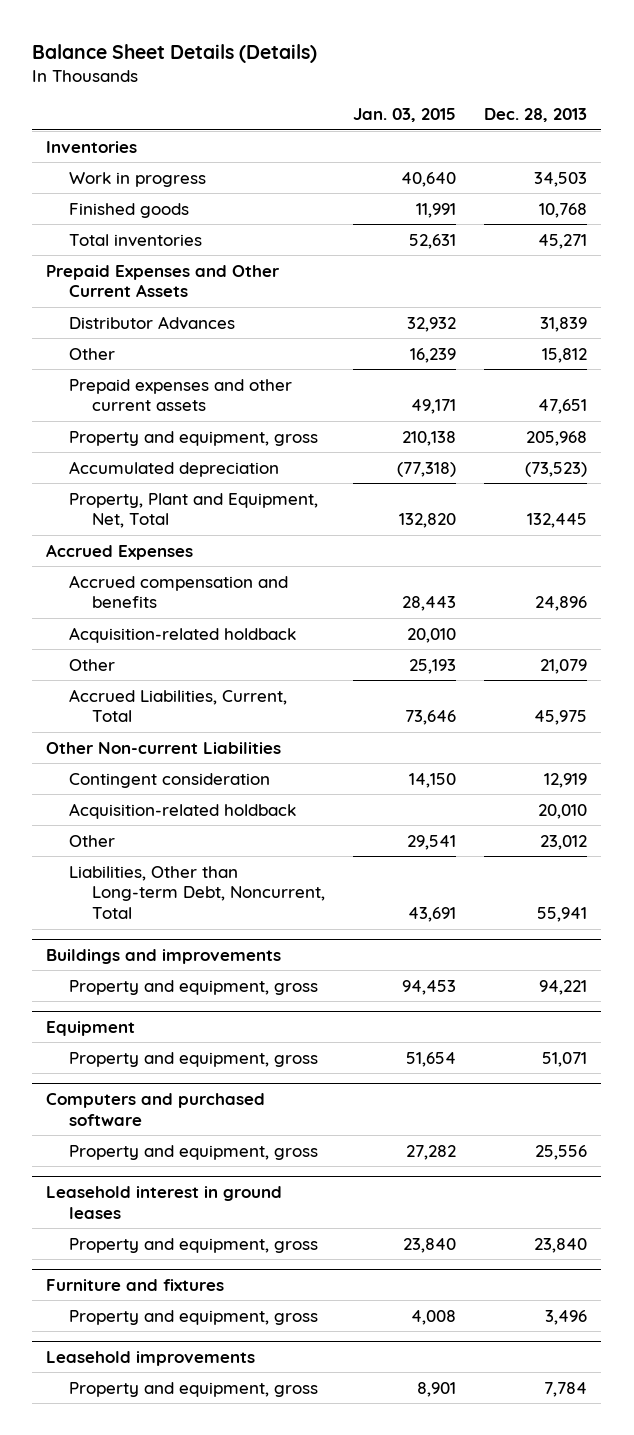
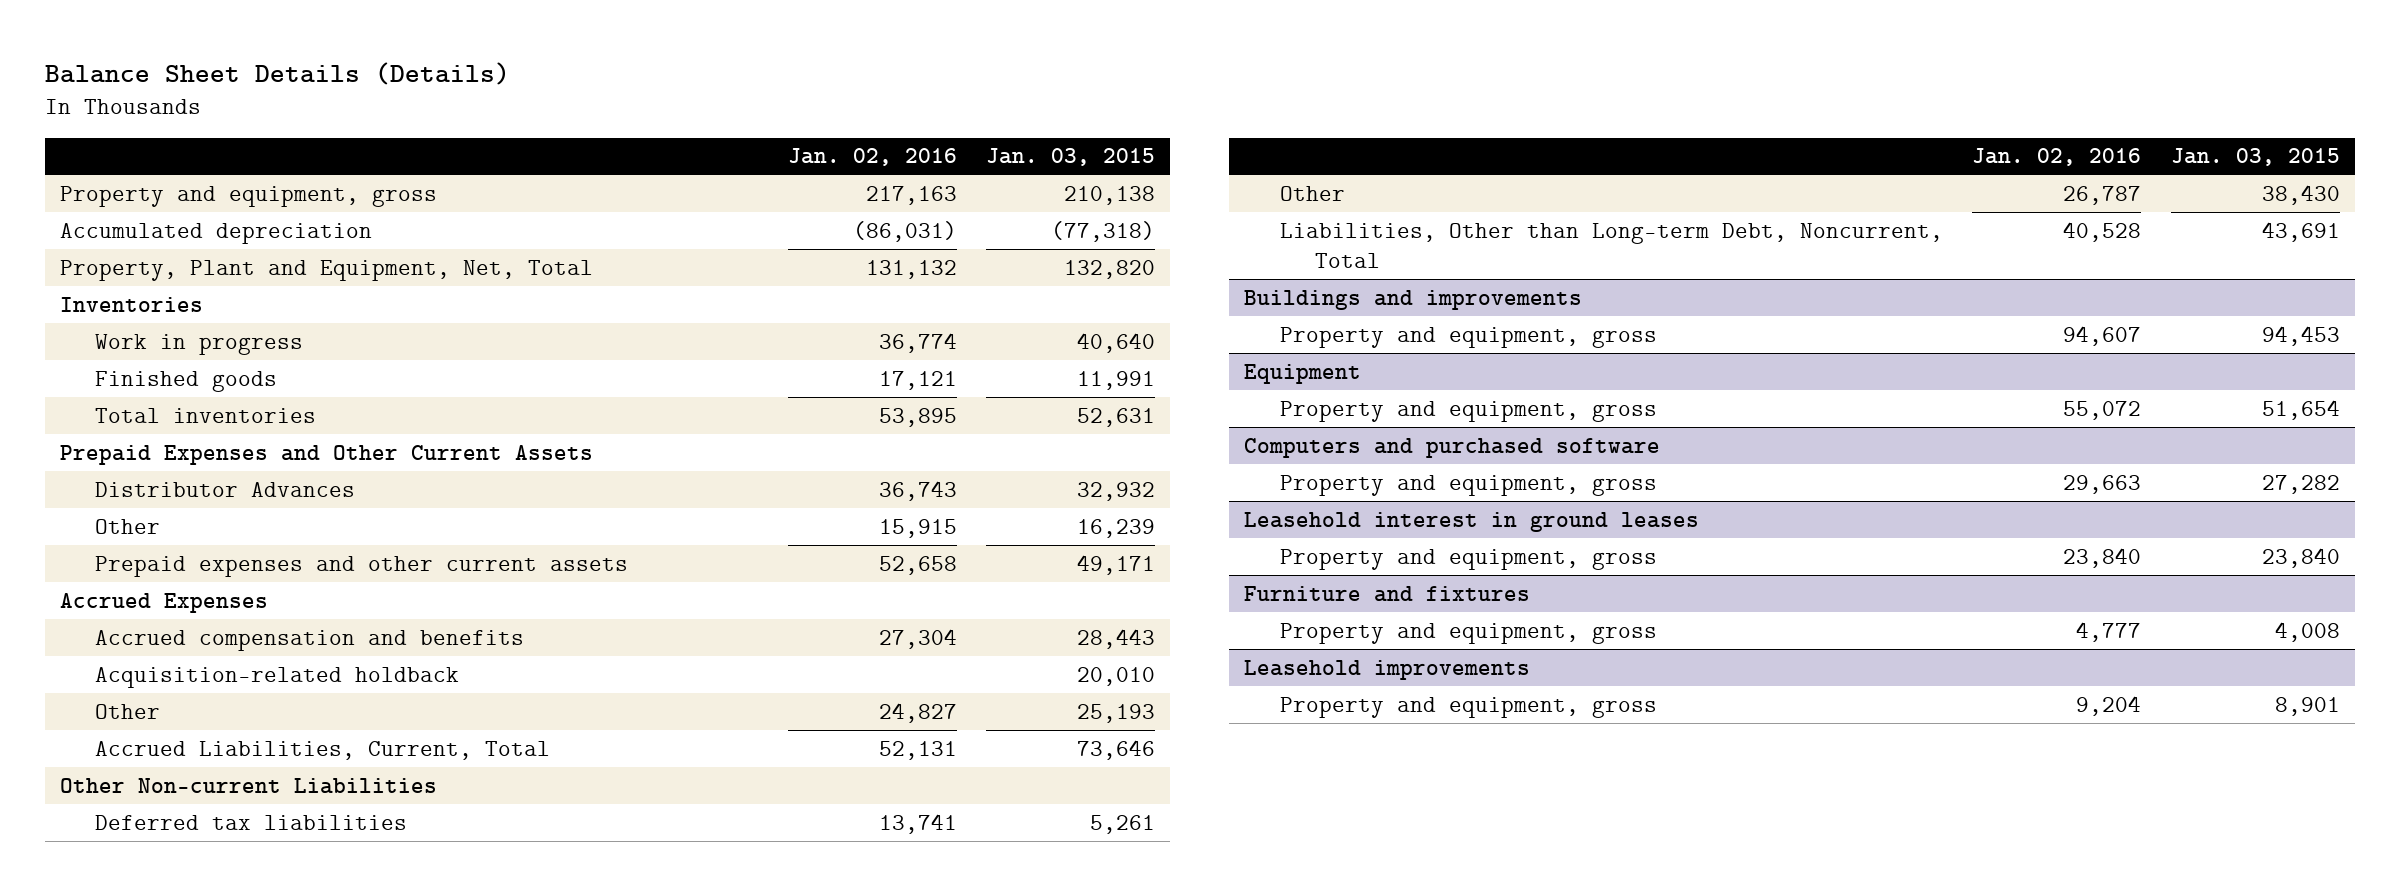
- | Jan. 03, 2015 | Dec. 28, 2013
+ | Jan. 02, 2016 | Jan. 03, 2015
moved up: Property and equipment, gross | 217,163 | 210,138
moved up: Accumulated depreciation | (86,031) | (77,318)
moved up: Property, Plant and Equipment, Net, Total | 131,132 | 132,820
- Contingent consideration | 14,150 | 12,919
- Acquisition-related holdback | | 20,010
- Other | 29,541 | 23,012
+ Deferred tax liabilities | 13,741 | 5,261
+ Other | 26,787 | 38,430

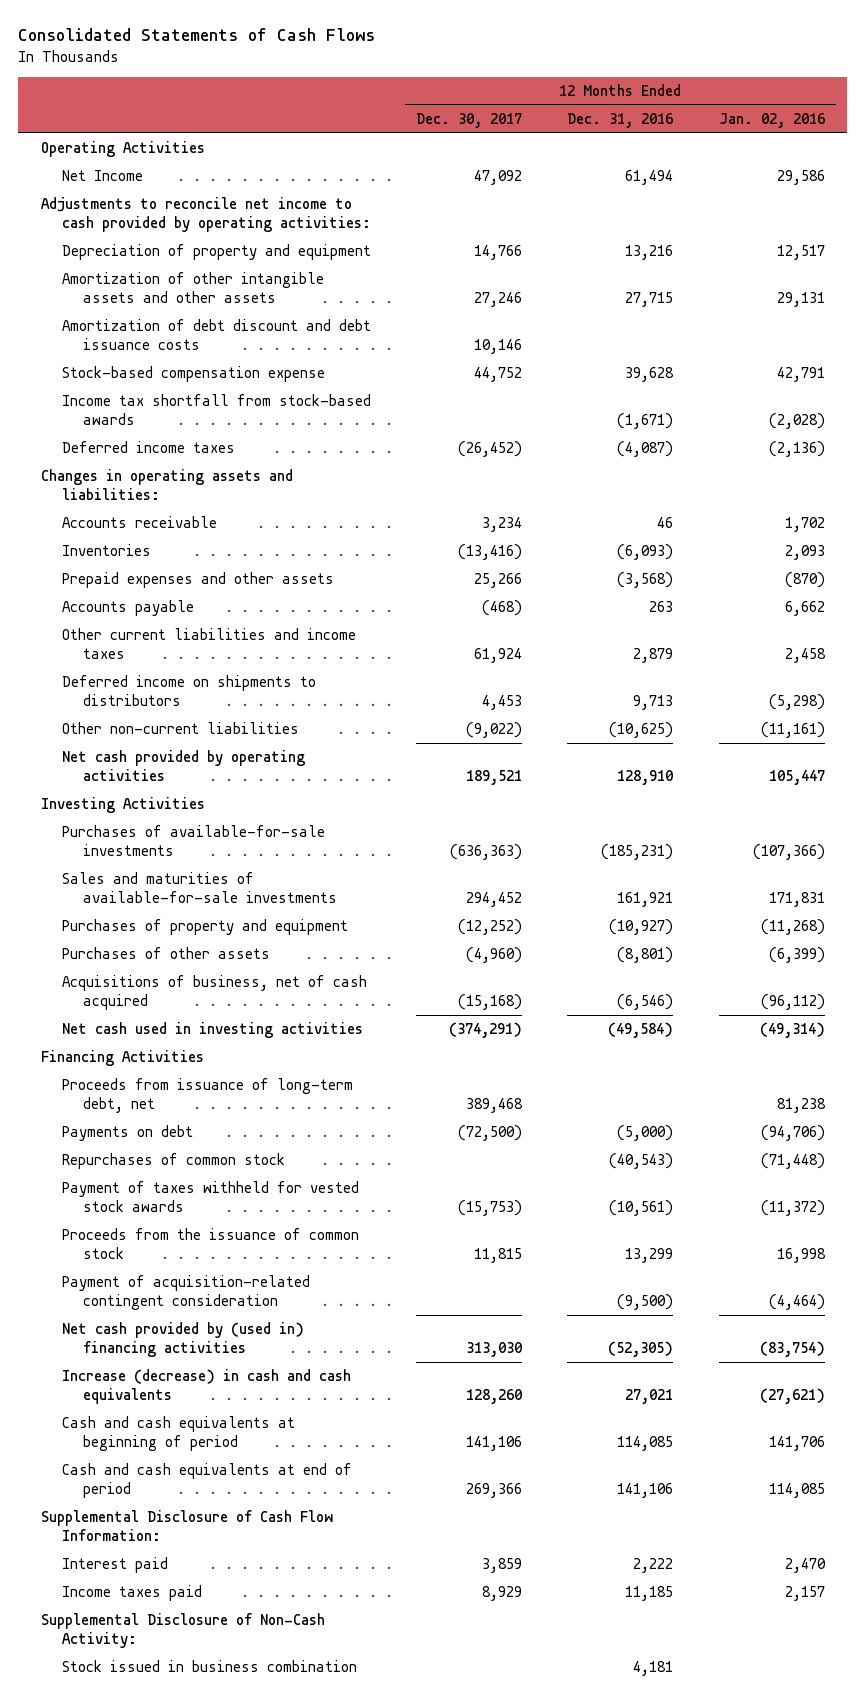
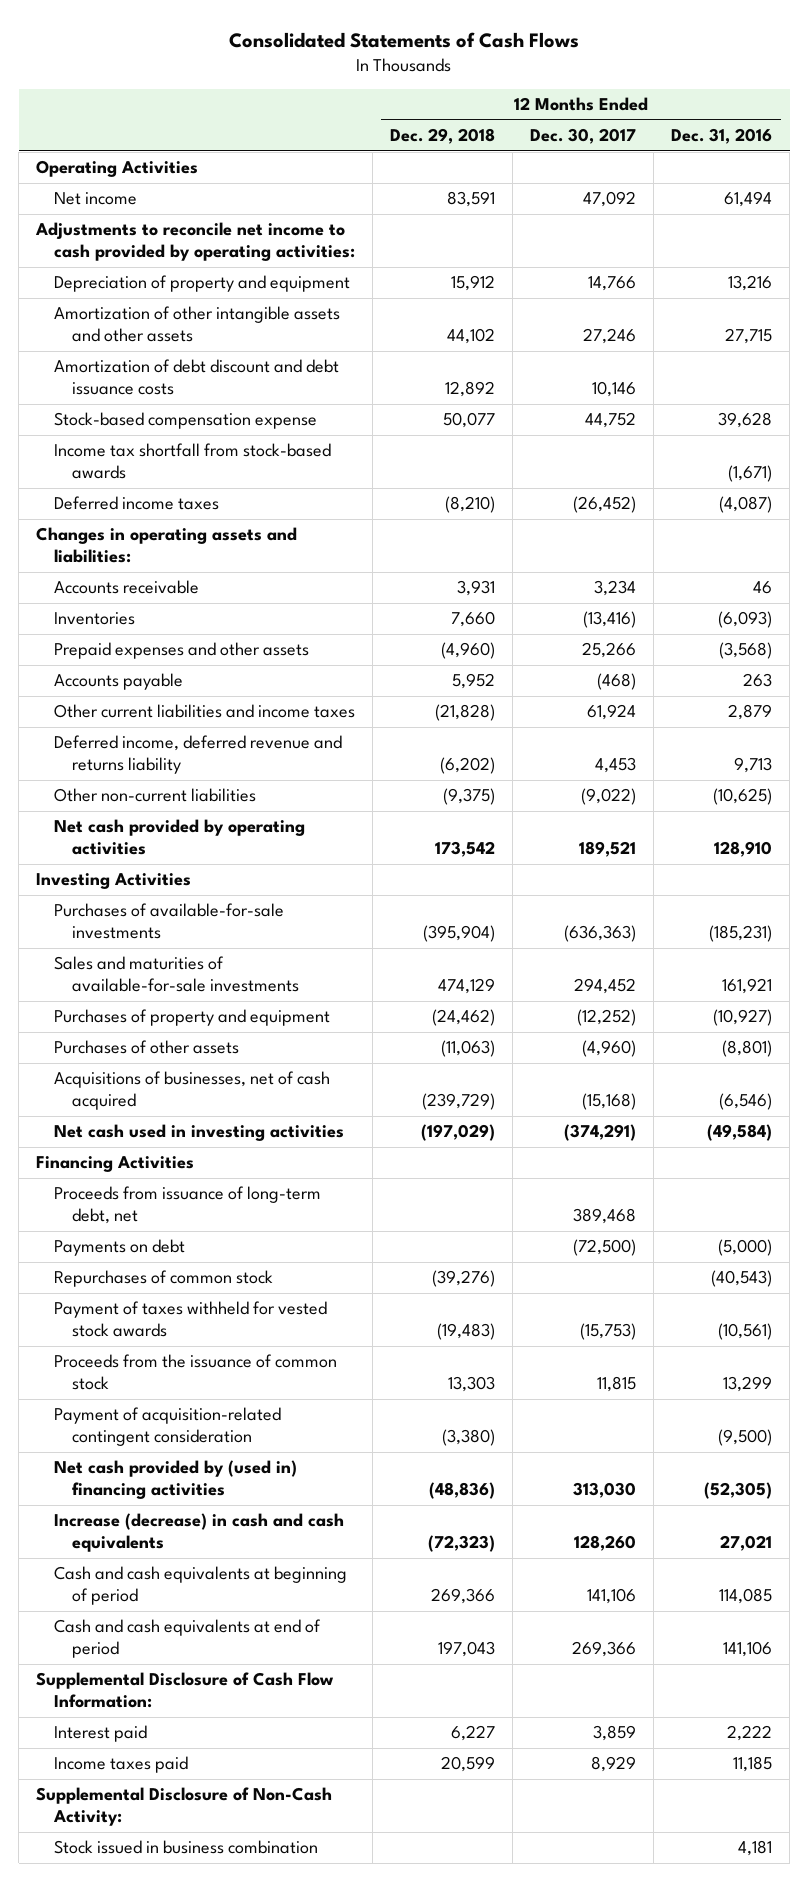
- | 12 Months Ended Dec. 30, 2017 | 12 Months Ended Dec. 31, 2016 | 12 Months Ended Jan. 02, 2016
+ | 12 Months Ended Dec. 29, 2018 | 12 Months Ended Dec. 30, 2017 | 12 Months Ended Dec. 31, 2016
- Net Income | 47,092 | 61,494 | 29,586
+ Net income | 83,591 | 47,092 | 61,494
- Deferred income on shipments to distributors | 4,453 | 9,713 | (5,298)
+ Deferred income, deferred revenue and returns liability | (6,202) | 4,453 | 9,713
- Acquisitions of business, net of cash acquired | (15,168) | (6,546) | (96,112)
+ Acquisitions of businesses, net of cash acquired | (239,729) | (15,168) | (6,546)

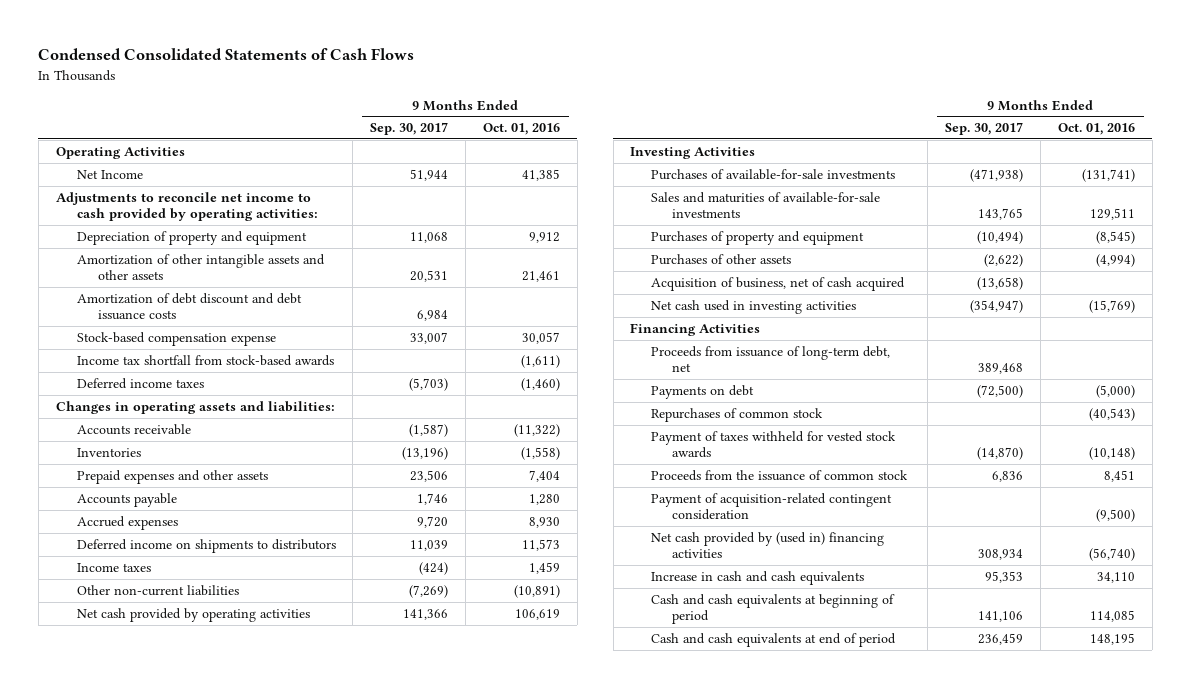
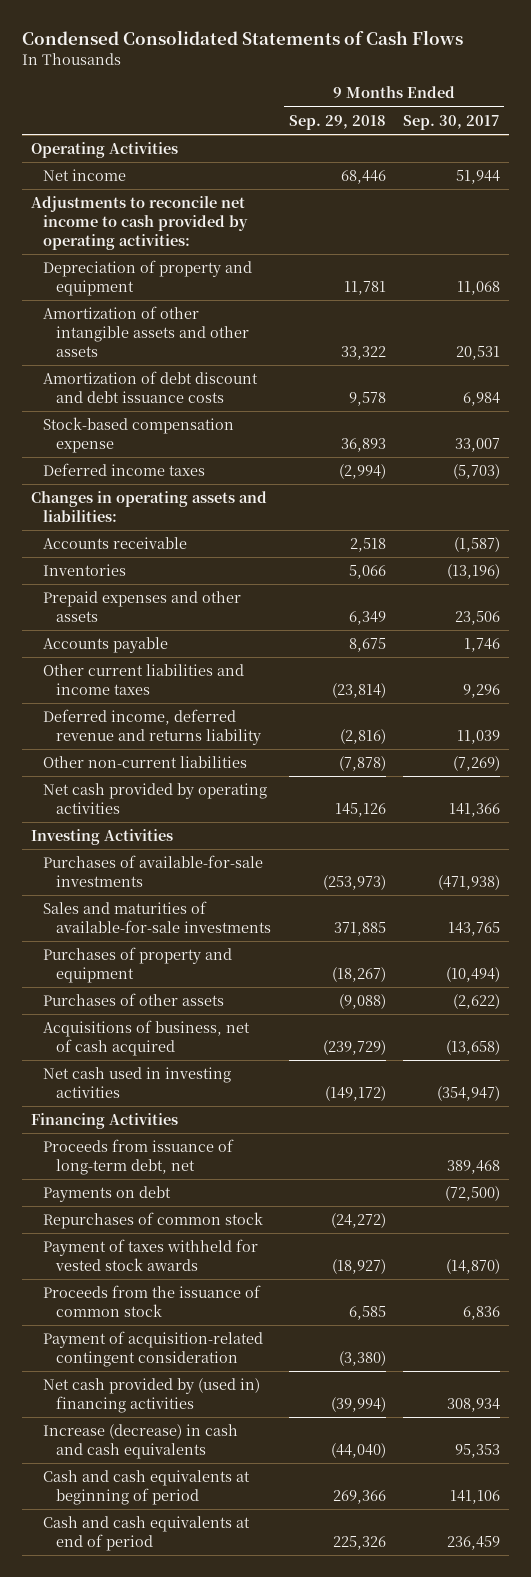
- | 9 Months Ended Sep. 30, 2017 | 9 Months Ended Oct. 01, 2016
+ | 9 Months Ended Sep. 29, 2018 | 9 Months Ended Sep. 30, 2017
- Net Income | 51,944 | 41,385
+ Net income | 68,446 | 51,944
- Income tax shortfall from stock-based awards | | (1,611)
- Accrued expenses | 9,720 | 8,930
- Deferred income on shipments to distributors | 11,039 | 11,573
- Income taxes | (424) | 1,459
+ Other current liabilities and income taxes | (23,814) | 9,296
+ Deferred income, deferred revenue and returns liability | (2,816) | 11,039
- Acquisition of business, net of cash acquired | (13,658) |
+ Acquisitions of business, net of cash acquired | (239,729) | (13,658)
- Increase in cash and cash equivalents | 95,353 | 34,110
+ Increase (decrease) in cash and cash equivalents | (44,040) | 95,353

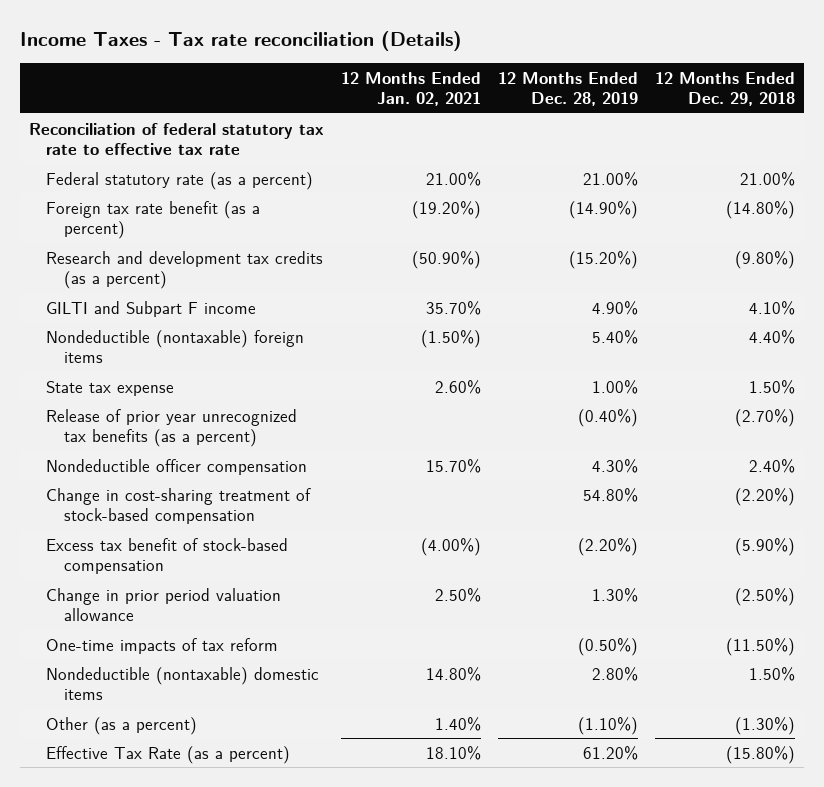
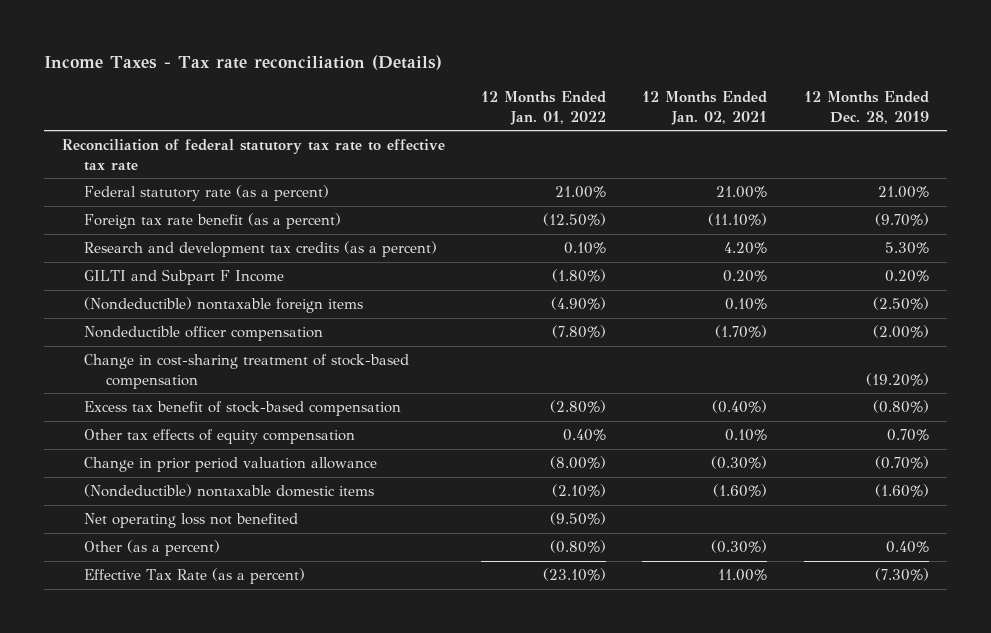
- | 12 Months Ended Jan. 02, 2021 | 12 Months Ended Dec. 28, 2019 | 12 Months Ended Dec. 29, 2018
+ | 12 Months Ended Jan. 01, 2022 | 12 Months Ended Jan. 02, 2021 | 12 Months Ended Dec. 28, 2019
- Foreign tax rate benefit (as a percent) | (19.20%) | (14.90%) | (14.80%)
- Research and development tax credits (as a percent) | (50.90%) | (15.20%) | (9.80%)
- GILTI and Subpart F income | 35.70% | 4.90% | 4.10%
- Nondeductible (nontaxable) foreign items | (1.50%) | 5.40% | 4.40%
- State tax expense | 2.60% | 1.00% | 1.50%
- Release of prior year unrecognized tax benefits (as a percent) | | (0.40%) | (2.70%)
- Nondeductible officer compensation | 15.70% | 4.30% | 2.40%
- Change in cost-sharing treatment of stock-based compensation | | 54.80% | (2.20%)
- Excess tax benefit of stock-based compensation | (4.00%) | (2.20%) | (5.90%)
- Change in prior period valuation allowance | 2.50% | 1.30% | (2.50%)
- One-time impacts of tax reform | | (0.50%) | (11.50%)
- Nondeductible (nontaxable) domestic items | 14.80% | 2.80% | 1.50%
- Other (as a percent) | 1.40% | (1.10%) | (1.30%)
- Effective Tax Rate (as a percent) | 18.10% | 61.20% | (15.80%)
+ Foreign tax rate benefit (as a percent) | (12.50%) | (11.10%) | (9.70%)
+ Research and development tax credits (as a percent) | 0.10% | 4.20% | 5.30%
+ GILTI and Subpart F Income | (1.80%) | 0.20% | 0.20%
+ (Nondeductible) nontaxable foreign items | (4.90%) | 0.10% | (2.50%)
+ Nondeductible officer compensation | (7.80%) | (1.70%) | (2.00%)
+ Change in cost-sharing treatment of stock-based compensation | | | (19.20%)
+ Excess tax benefit of stock-based compensation | (2.80%) | (0.40%) | (0.80%)
+ Other tax effects of equity compensation | 0.40% | 0.10% | 0.70%
+ Change in prior period valuation allowance | (8.00%) | (0.30%) | (0.70%)
+ (Nondeductible) nontaxable domestic items | (2.10%) | (1.60%) | (1.60%)
+ Net operating loss not benefited | (9.50%) | |
+ Other (as a percent) | (0.80%) | (0.30%) | 0.40%
+ Effective Tax Rate (as a percent) | (23.10%) | 11.00% | (7.30%)

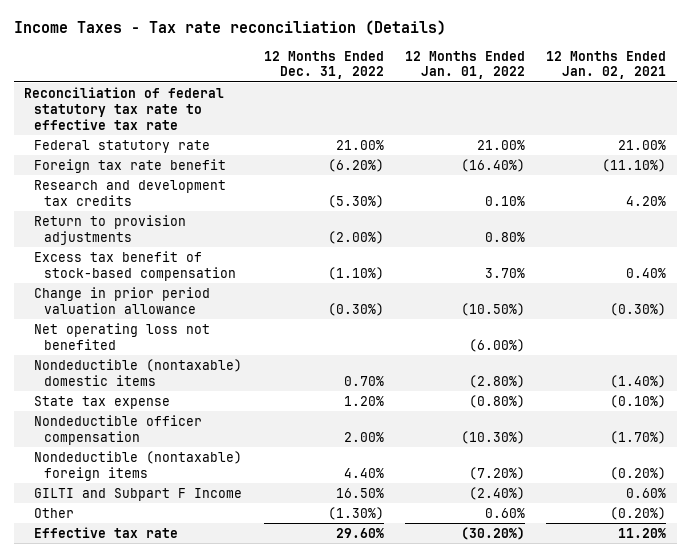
- | 12 Months Ended Jan. 01, 2022 | 12 Months Ended Jan. 02, 2021 | 12 Months Ended Dec. 28, 2019
+ | 12 Months Ended Dec. 31, 2022 | 12 Months Ended Jan. 01, 2022 | 12 Months Ended Jan. 02, 2021
- Federal statutory rate (as a percent) | 21.00% | 21.00% | 21.00%
- Foreign tax rate benefit (as a percent) | (12.50%) | (11.10%) | (9.70%)
- Research and development tax credits (as a percent) | 0.10% | 4.20% | 5.30%
- GILTI and Subpart F Income | (1.80%) | 0.20% | 0.20%
- (Nondeductible) nontaxable foreign items | (4.90%) | 0.10% | (2.50%)
- Nondeductible officer compensation | (7.80%) | (1.70%) | (2.00%)
- Change in cost-sharing treatment of stock-based compensation | | | (19.20%)
- Excess tax benefit of stock-based compensation | (2.80%) | (0.40%) | (0.80%)
- Other tax effects of equity compensation | 0.40% | 0.10% | 0.70%
- Change in prior period valuation allowance | (8.00%) | (0.30%) | (0.70%)
- (Nondeductible) nontaxable domestic items | (2.10%) | (1.60%) | (1.60%)
- Net operating loss not benefited | (9.50%) | |
- Other (as a percent) | (0.80%) | (0.30%) | 0.40%
- Effective Tax Rate (as a percent) | (23.10%) | 11.00% | (7.30%)
+ Federal statutory rate | 21.00% | 21.00% | 21.00%
+ Foreign tax rate benefit | (6.20%) | (16.40%) | (11.10%)
+ Research and development tax credits | (5.30%) | 0.10% | 4.20%
+ Return to provision adjustments | (2.00%) | 0.80% |
+ Excess tax benefit of stock-based compensation | (1.10%) | 3.70% | 0.40%
+ Change in prior period valuation allowance | (0.30%) | (10.50%) | (0.30%)
+ Net operating loss not benefited | | (6.00%) |
+ Nondeductible (nontaxable) domestic items | 0.70% | (2.80%) | (1.40%)
+ State tax expense | 1.20% | (0.80%) | (0.10%)
+ Nondeductible officer compensation | 2.00% | (10.30%) | (1.70%)
+ Nondeductible (nontaxable) foreign items | 4.40% | (7.20%) | (0.20%)
+ GILTI and Subpart F Income | 16.50% | (2.40%) | 0.60%
+ Other | (1.30%) | 0.60% | (0.20%)
+ Effective tax rate | 29.60% | (30.20%) | 11.20%

